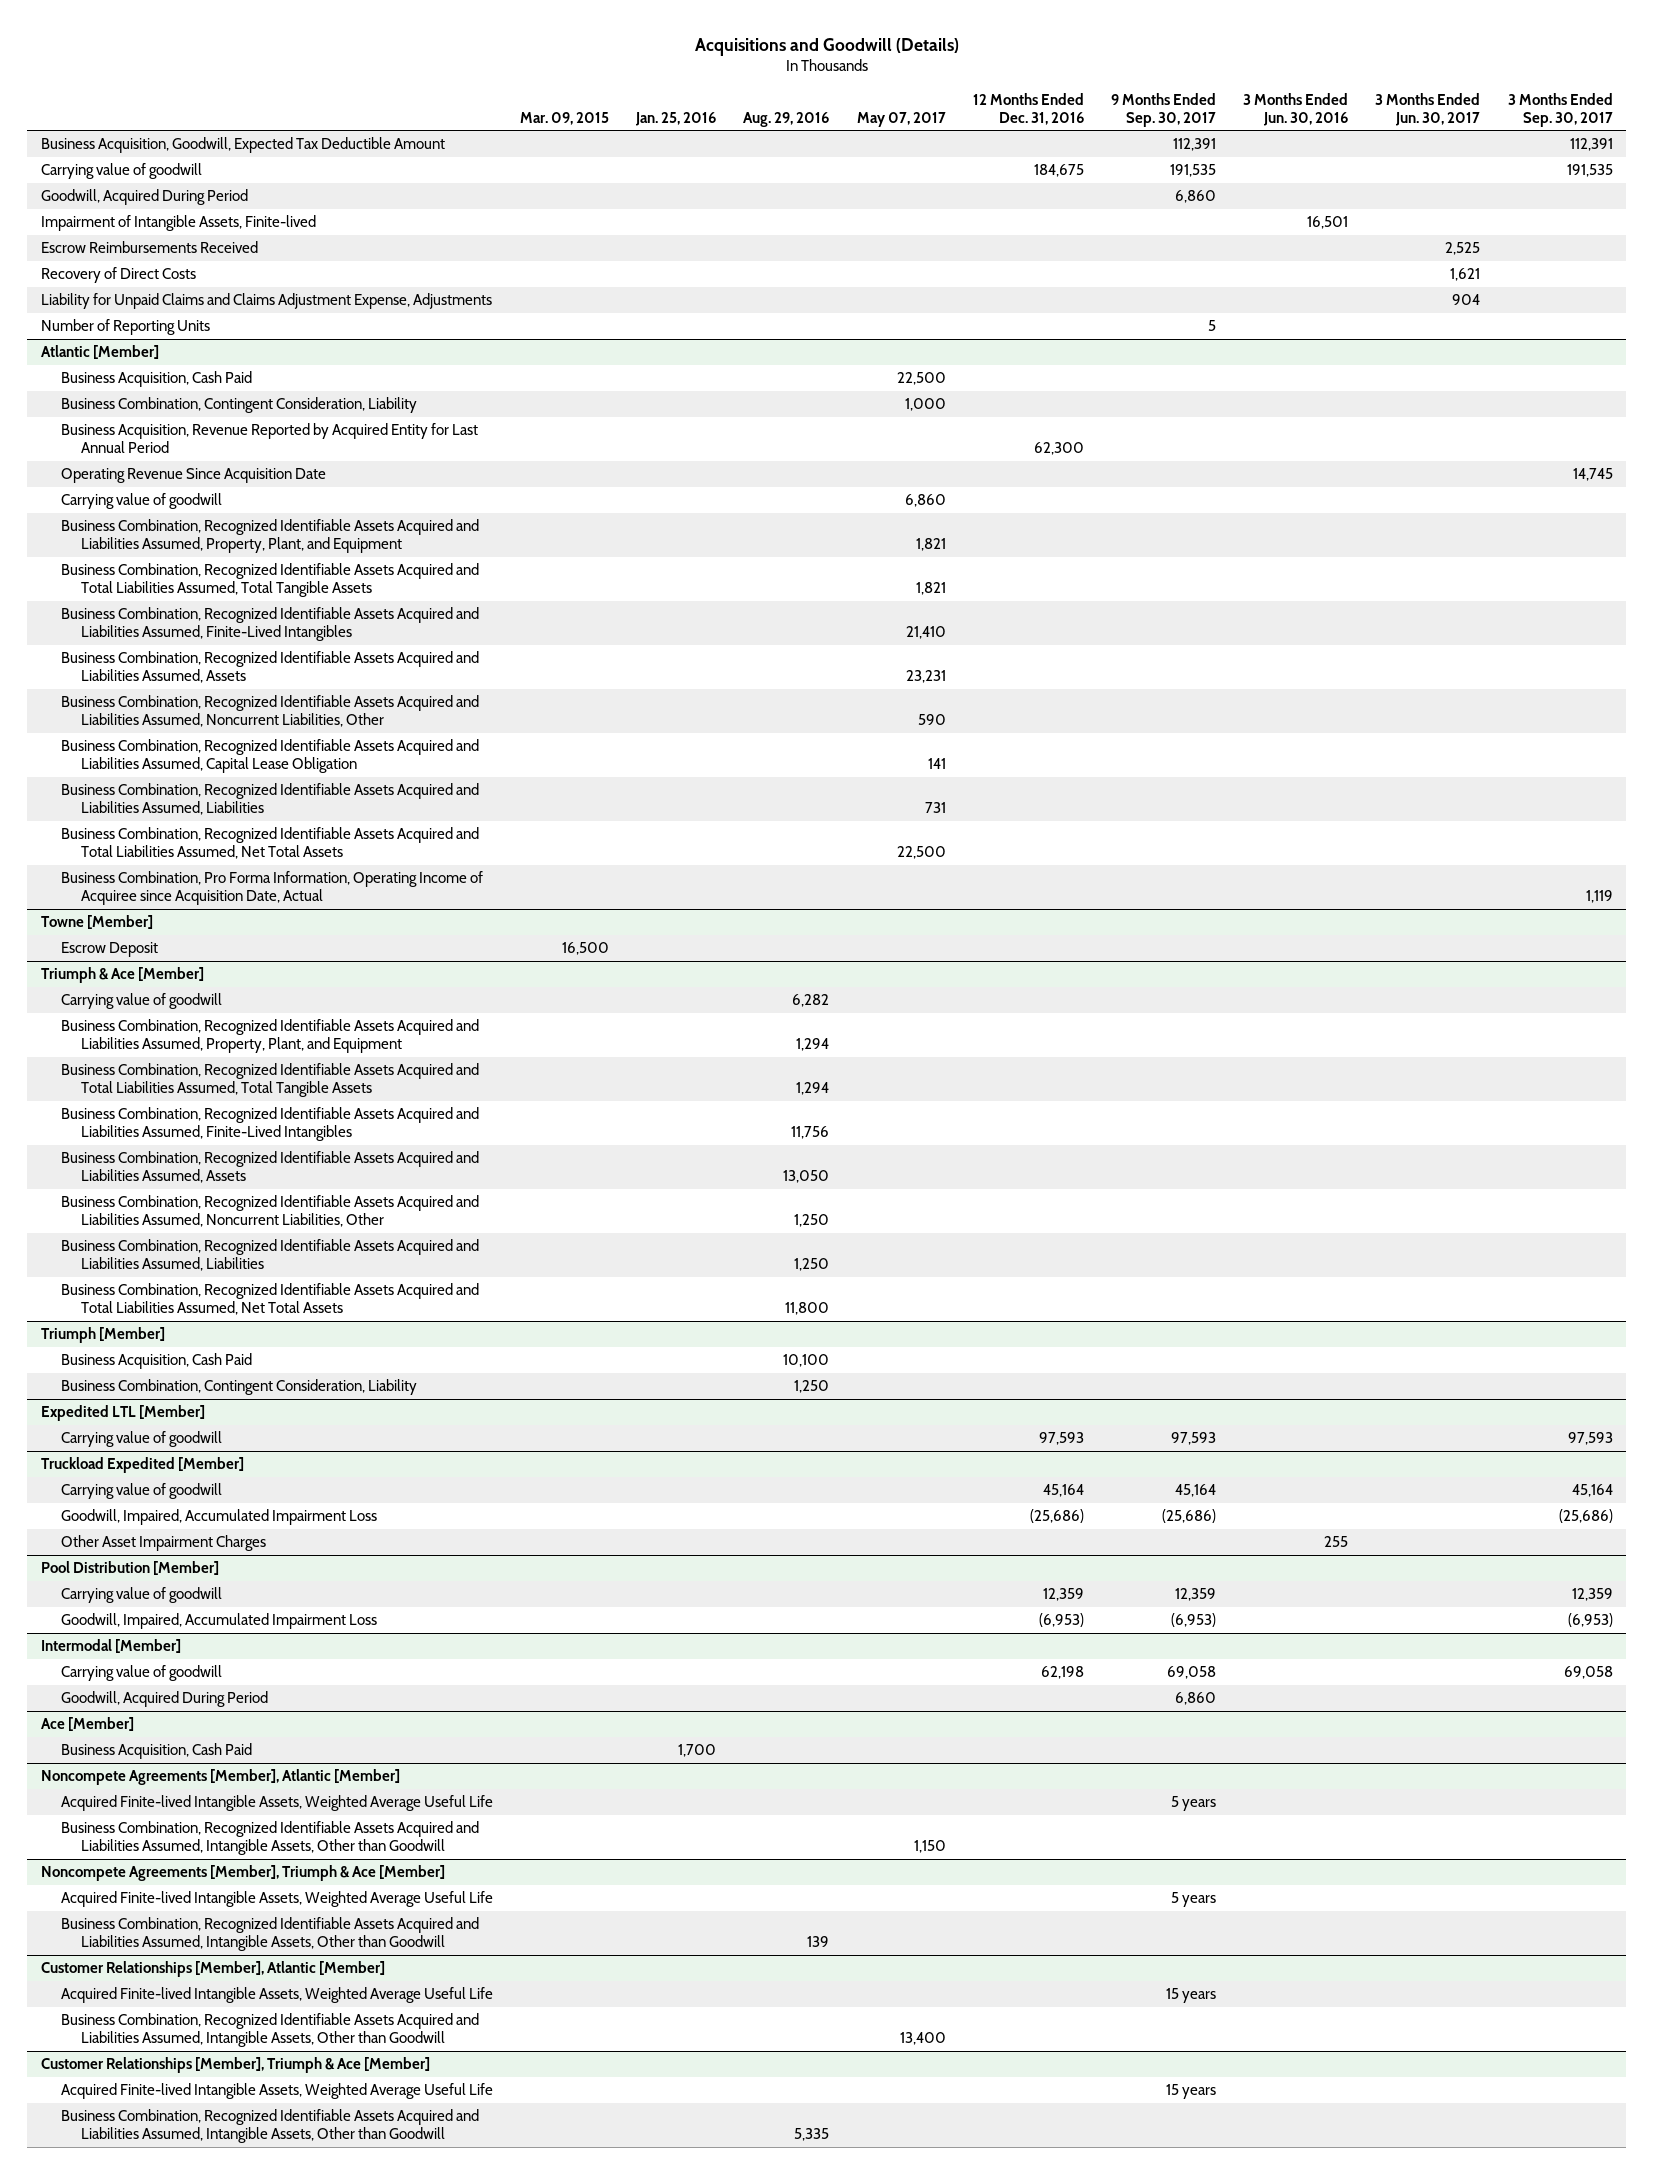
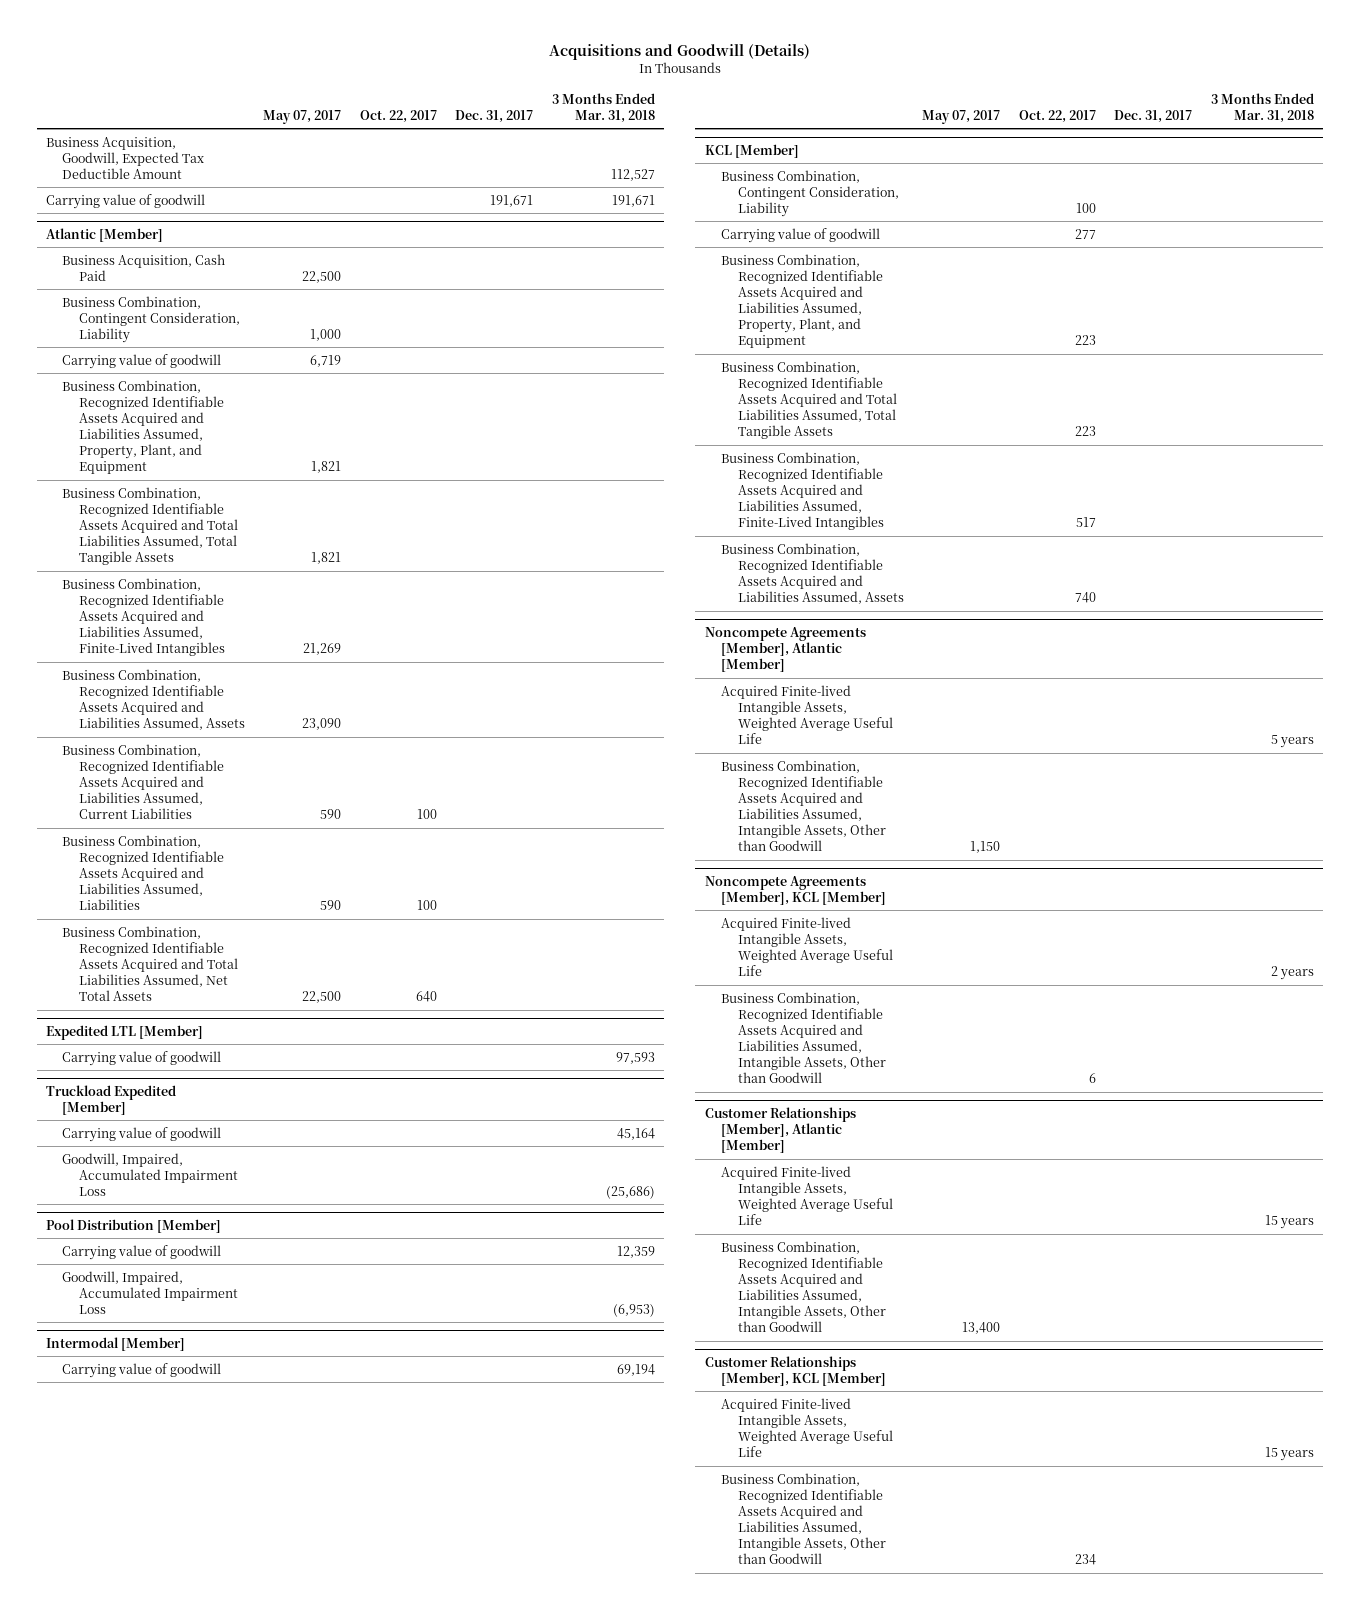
- | Mar. 09, 2015 | Jan. 25, 2016 | Aug. 29, 2016 | May 07, 2017 | 12 Months Ended Dec. 31, 2016 | 9 Months Ended Sep. 30, 2017 | 3 Months Ended Jun. 30, 2016 | 3 Months Ended Jun. 30, 2017 | 3 Months Ended Sep. 30, 2017
+ | May 07, 2017 | Oct. 22, 2017 | Dec. 31, 2017 | 3 Months Ended Mar. 31, 2018
- Goodwill, Acquired During Period | | | | | | 6,860 | | |
- Impairment of Intangible Assets, Finite-lived | | | | | | | 16,501 | |
- Escrow Reimbursements Received | | | | | | | | 2,525 |
- Recovery of Direct Costs | | | | | | | | 1,621 |
- Liability for Unpaid Claims and Claims Adjustment Expense, Adjustments | | | | | | | | 904 |
- Number of Reporting Units | | | | | | 5 | | |
@ Atlantic [Member]
- Business Acquisition, Revenue Reported by Acquired Entity for Last Annual Period | | | | | 62,300 | | | |
- Operating Revenue Since Acquisition Date | | | | | | | | | 14,745
- Carrying value of goodwill | | | | 6,860 | | | | |
+ Carrying value of goodwill | 6,719 | | |
- Business Combination, Recognized Identifiable Assets Acquired and Liabilities Assumed, Finite-Lived Intangibles | | | | 21,410 | | | | |
- Business Combination, Recognized Identifiable Assets Acquired and Liabilities Assumed, Assets | | | | 23,231 | | | | |
- Business Combination, Recognized Identifiable Assets Acquired and Liabilities Assumed, Noncurrent Liabilities, Other | | | | 590 | | | | |
- Business Combination, Recognized Identifiable Assets Acquired and Liabilities Assumed, Capital Lease Obligation | | | | 141 | | | | |
- Business Combination, Recognized Identifiable Assets Acquired and Liabilities Assumed, Liabilities | | | | 731 | | | | |
+ Business Combination, Recognized Identifiable Assets Acquired and Liabilities Assumed, Finite-Lived Intangibles | 21,269 | | |
+ Business Combination, Recognized Identifiable Assets Acquired and Liabilities Assumed, Assets | 23,090 | | |
+ Business Combination, Recognized Identifiable Assets Acquired and Liabilities Assumed, Current Liabilities | 590 | 100 | |
+ Business Combination, Recognized Identifiable Assets Acquired and Liabilities Assumed, Liabilities | 590 | 100 | |
- Business Combination, Pro Forma Information, Operating Income of Acquiree since Acquisition Date, Actual | | | | | | | | | 1,119
- Towne [Member]
- Escrow Deposit | 16,500 | | | | | | | |
- Triumph & Ace [Member]
- Carrying value of goodwill | | | 6,282 | | | | | |
- Business Combination, Recognized Identifiable Assets Acquired and Liabilities Assumed, Property, Plant, and Equipment | | | 1,294 | | | | | |
- Business Combination, Recognized Identifiable Assets Acquired and Total Liabilities Assumed, Total Tangible Assets | | | 1,294 | | | | | |
- Business Combination, Recognized Identifiable Assets Acquired and Liabilities Assumed, Finite-Lived Intangibles | | | 11,756 | | | | | |
- Business Combination, Recognized Identifiable Assets Acquired and Liabilities Assumed, Assets | | | 13,050 | | | | | |
- Business Combination, Recognized Identifiable Assets Acquired and Liabilities Assumed, Noncurrent Liabilities, Other | | | 1,250 | | | | | |
- Business Combination, Recognized Identifiable Assets Acquired and Liabilities Assumed, Liabilities | | | 1,250 | | | | | |
- Business Combination, Recognized Identifiable Assets Acquired and Total Liabilities Assumed, Net Total Assets | | | 11,800 | | | | | |
- Triumph [Member]
- Business Acquisition, Cash Paid | | | 10,100 | | | | | |
- Business Combination, Contingent Consideration, Liability | | | 1,250 | | | | | |
@ Truckload Expedited [Member]
- Other Asset Impairment Charges | | | | | | | 255 | |
@ Intermodal [Member]
- Goodwill, Acquired During Period | | | | | | 6,860 | | |
- Ace [Member]
- Business Acquisition, Cash Paid | | 1,700 | | | | | | |
+ KCL [Member]
+ Business Combination, Contingent Consideration, Liability | | 100 | |
+ Carrying value of goodwill | | 277 | |
+ Business Combination, Recognized Identifiable Assets Acquired and Liabilities Assumed, Property, Plant, and Equipment | | 223 | |
+ Business Combination, Recognized Identifiable Assets Acquired and Total Liabilities Assumed, Total Tangible Assets | | 223 | |
+ Business Combination, Recognized Identifiable Assets Acquired and Liabilities Assumed, Finite-Lived Intangibles | | 517 | |
+ Business Combination, Recognized Identifiable Assets Acquired and Liabilities Assumed, Assets | | 740 | |
- Noncompete Agreements [Member], Triumph & Ace [Member]
- Acquired Finite-lived Intangible Assets, Weighted Average Useful Life | | | | | | 5 years | | |
- Business Combination, Recognized Identifiable Assets Acquired and Liabilities Assumed, Intangible Assets, Other than Goodwill | | | 139 | | | | | |
+ Noncompete Agreements [Member], KCL [Member]
+ Acquired Finite-lived Intangible Assets, Weighted Average Useful Life | | | | 2 years
+ Business Combination, Recognized Identifiable Assets Acquired and Liabilities Assumed, Intangible Assets, Other than Goodwill | | 6 | |
- Customer Relationships [Member], Triumph & Ace [Member]
- Acquired Finite-lived Intangible Assets, Weighted Average Useful Life | | | | | | 15 years | | |
- Business Combination, Recognized Identifiable Assets Acquired and Liabilities Assumed, Intangible Assets, Other than Goodwill | | | 5,335 | | | | | |
+ Customer Relationships [Member], KCL [Member]
+ Acquired Finite-lived Intangible Assets, Weighted Average Useful Life | | | | 15 years
+ Business Combination, Recognized Identifiable Assets Acquired and Liabilities Assumed, Intangible Assets, Other than Goodwill | | 234 | |

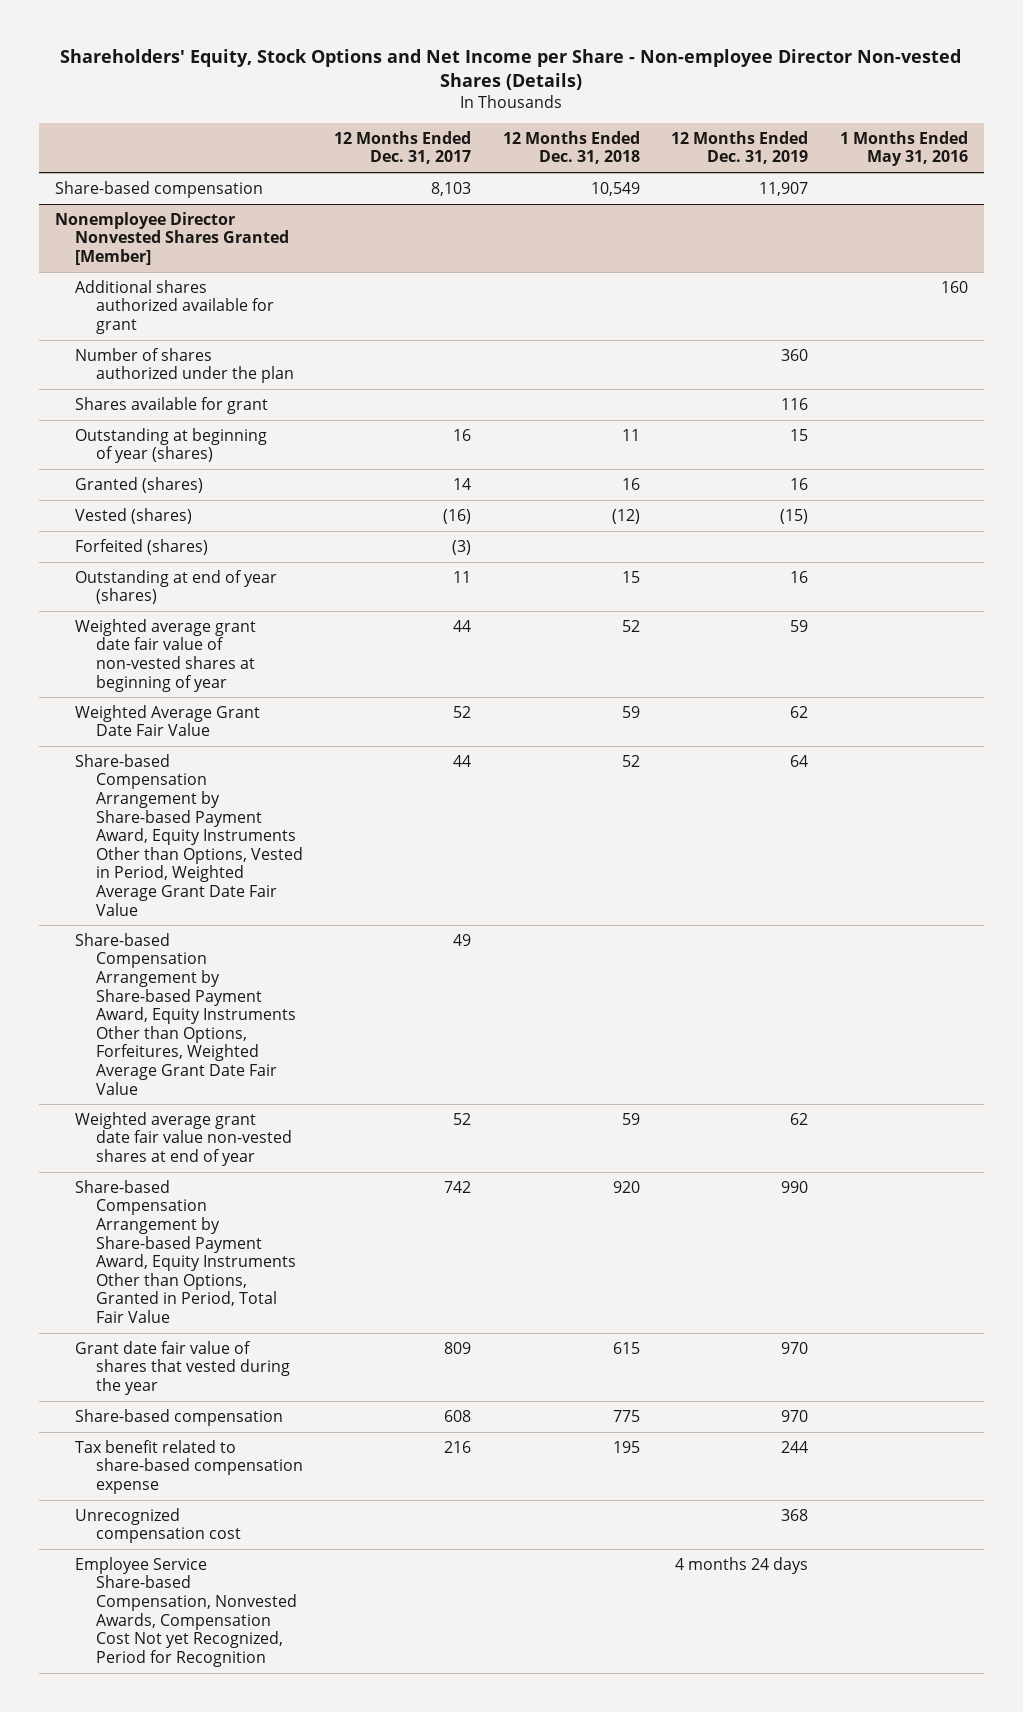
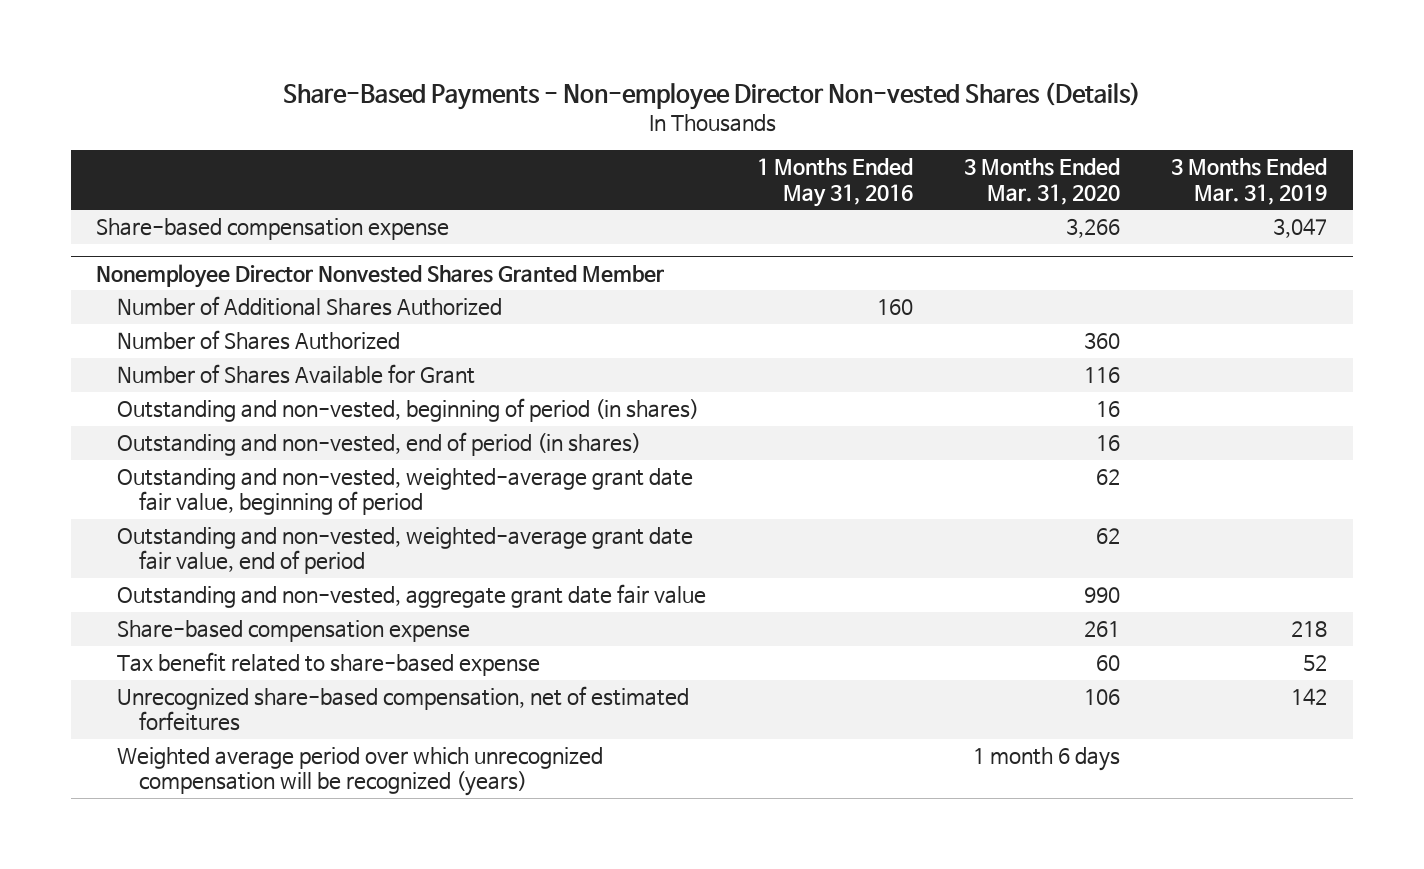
- Shareholders' Equity, Stock Options and Net Income per Share - Non-employee Director Non-vested Shares (Details)
+ Share-Based Payments - Non-employee Director Non-vested Shares (Details)
- | 12 Months Ended Dec. 31, 2017 | 12 Months Ended Dec. 31, 2018 | 12 Months Ended Dec. 31, 2019 | 1 Months Ended May 31, 2016
+ | 1 Months Ended May 31, 2016 | 3 Months Ended Mar. 31, 2020 | 3 Months Ended Mar. 31, 2019
- Share-based compensation | 8,103 | 10,549 | 11,907 |
- Nonemployee Director Nonvested Shares Granted [Member]
- Additional shares authorized available for grant | | | | 160
- Number of shares authorized under the plan | | | 360 |
- Shares available for grant | | | 116 |
- Outstanding at beginning of year (shares) | 16 | 11 | 15 |
- Granted (shares) | 14 | 16 | 16 |
- Vested (shares) | (16) | (12) | (15) |
- Forfeited (shares) | (3) | | |
- Outstanding at end of year (shares) | 11 | 15 | 16 |
- Weighted average grant date fair value of non-vested shares at beginning of year | 44 | 52 | 59 |
- Weighted Average Grant Date Fair Value | 52 | 59 | 62 |
- Share-based Compensation Arrangement by Share-based Payment Award, Equity Instruments Other than Options, Vested in Period, Weighted Average Grant Date Fair Value | 44 | 52 | 64 |
- Share-based Compensation Arrangement by Share-based Payment Award, Equity Instruments Other than Options, Forfeitures, Weighted Average Grant Date Fair Value | 49 | | |
- Weighted average grant date fair value non-vested shares at end of year | 52 | 59 | 62 |
- Share-based Compensation Arrangement by Share-based Payment Award, Equity Instruments Other than Options, Granted in Period, Total Fair Value | 742 | 920 | 990 |
- Grant date fair value of shares that vested during the year | 809 | 615 | 970 |
- Share-based compensation | 608 | 775 | 970 |
- Tax benefit related to share-based compensation expense | 216 | 195 | 244 |
- Unrecognized compensation cost | | | 368 |
- Employee Service Share-based Compensation, Nonvested Awards, Compensation Cost Not yet Recognized, Period for Recognition | | | 4 months 24 days |
+ Share-based compensation expense | | 3,266 | 3,047
+ Nonemployee Director Nonvested Shares Granted Member
+ Number of Additional Shares Authorized | 160 | |
+ Number of Shares Authorized | | 360 |
+ Number of Shares Available for Grant | | 116 |
+ Outstanding and non-vested, beginning of period (in shares) | | 16 |
+ Outstanding and non-vested, end of period (in shares) | | 16 |
+ Outstanding and non-vested, weighted-average grant date fair value, beginning of period | | 62 |
+ Outstanding and non-vested, weighted-average grant date fair value, end of period | | 62 |
+ Outstanding and non-vested, aggregate grant date fair value | | 990 |
+ Share-based compensation expense | | 261 | 218
+ Tax benefit related to share-based expense | | 60 | 52
+ Unrecognized share-based compensation, net of estimated forfeitures | | 106 | 142
+ Weighted average period over which unrecognized compensation will be recognized (years) | | 1 month 6 days |

